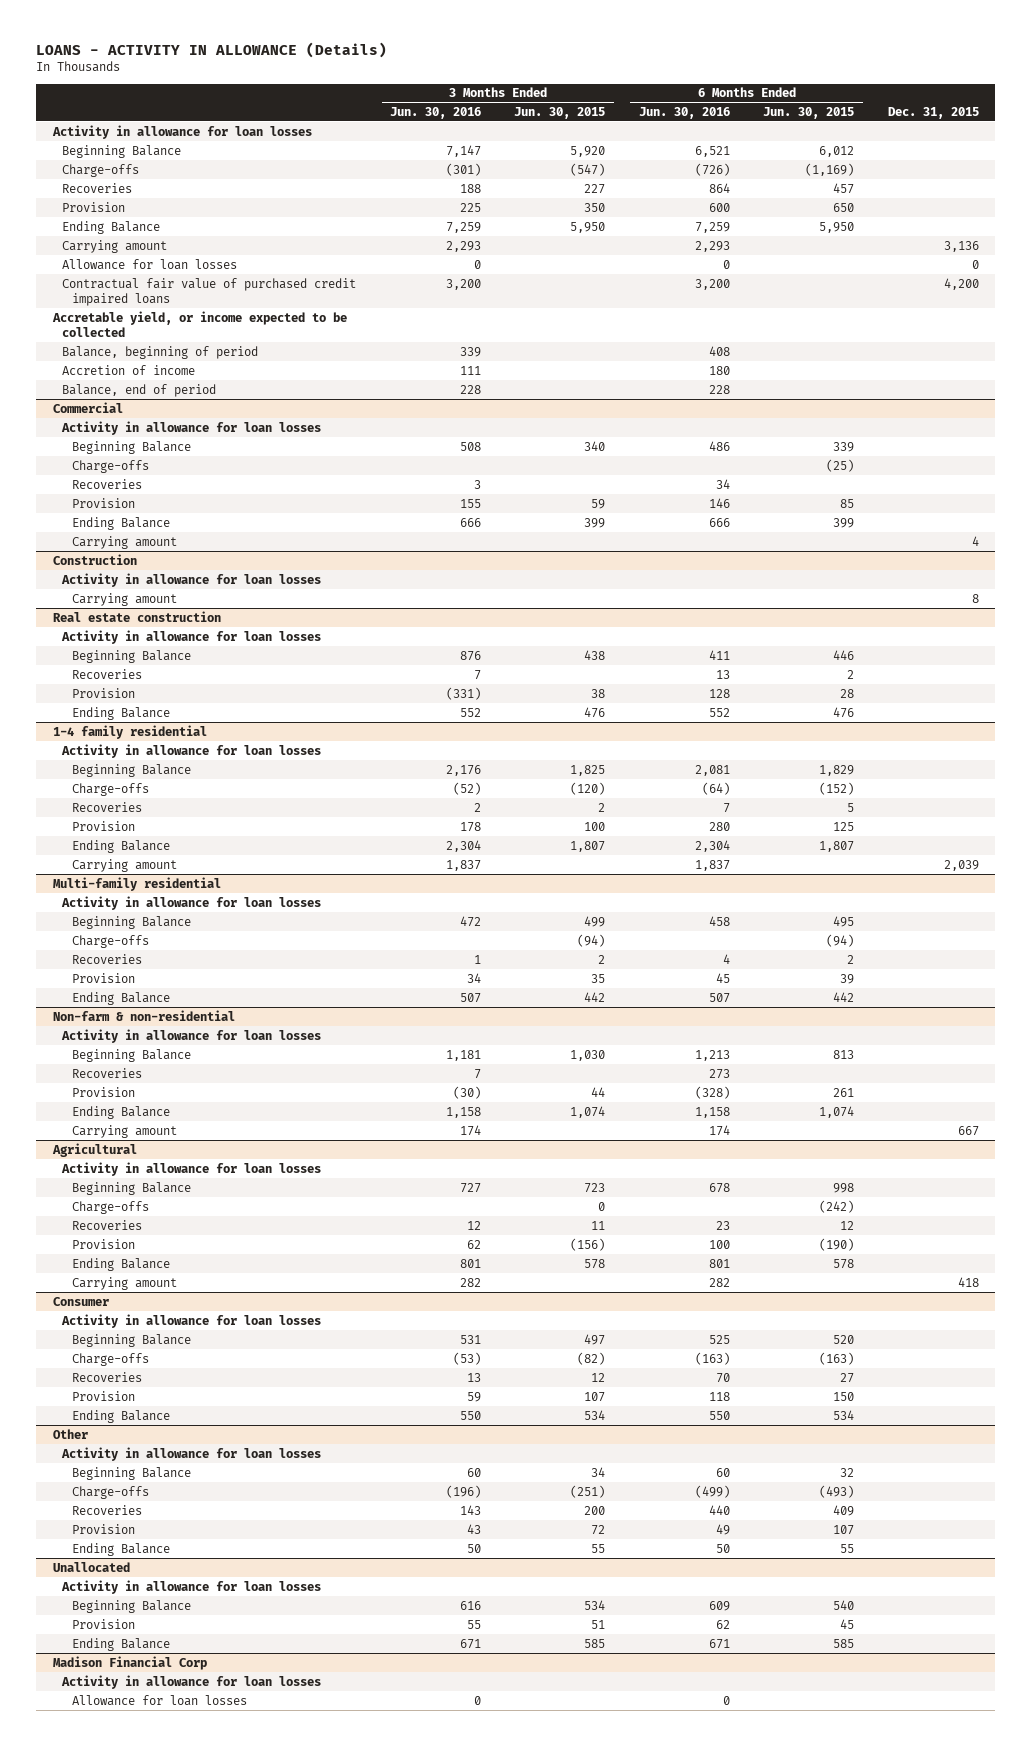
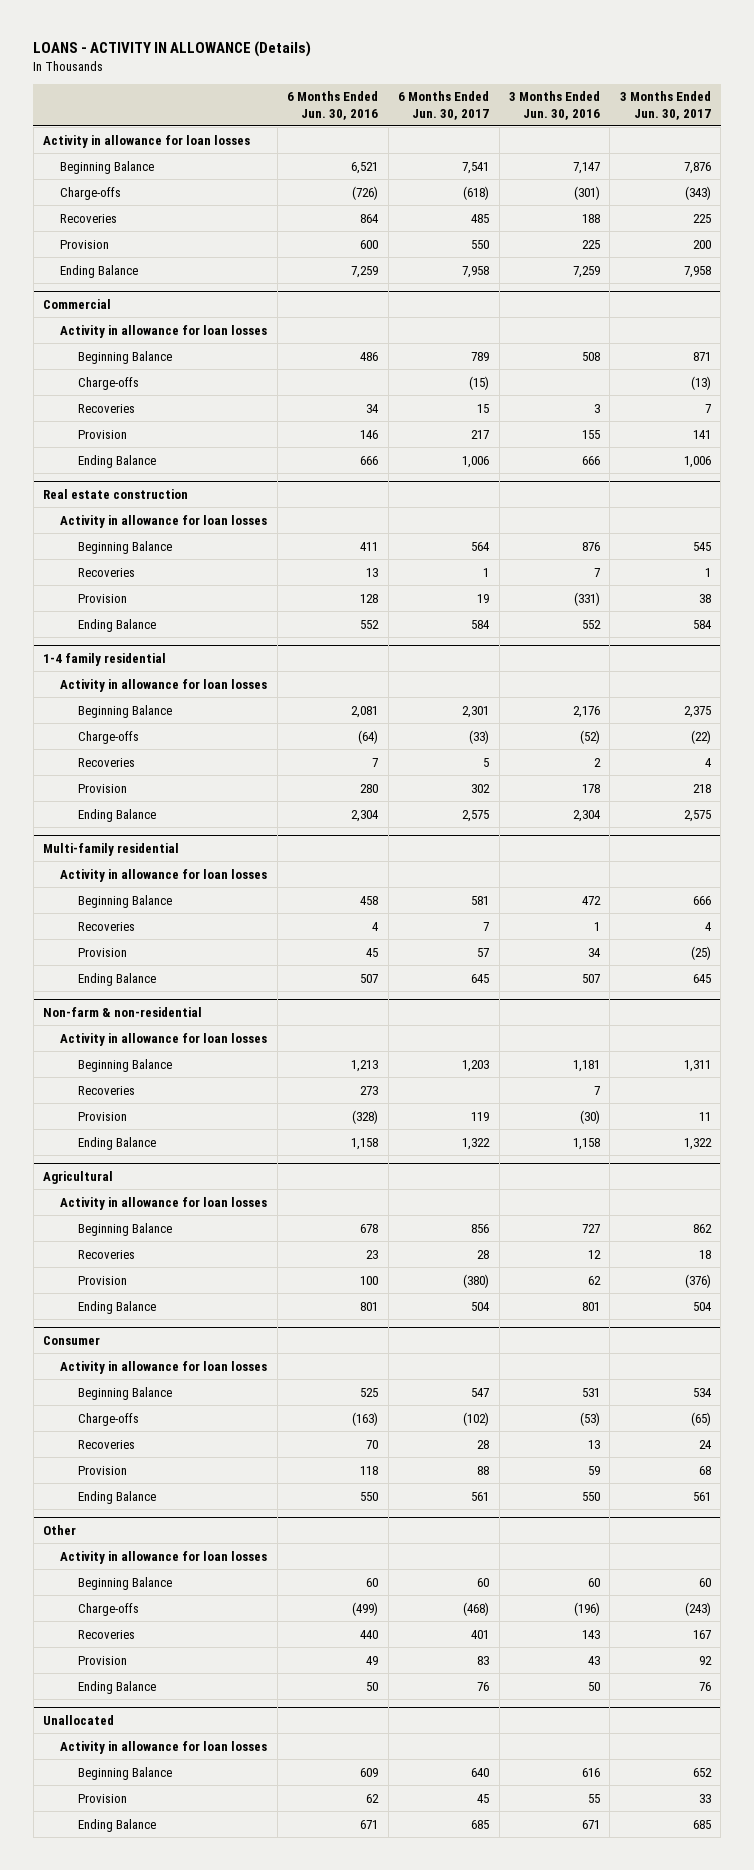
- | 3 Months Ended Jun. 30, 2016 | 3 Months Ended Jun. 30, 2015 | 6 Months Ended Jun. 30, 2016 | 6 Months Ended Jun. 30, 2015 | Dec. 31, 2015
+ | 6 Months Ended Jun. 30, 2016 | 6 Months Ended Jun. 30, 2017 | 3 Months Ended Jun. 30, 2016 | 3 Months Ended Jun. 30, 2017
- Carrying amount | 2,293 | | 2,293 | | 3,136
- Allowance for loan losses | 0 | | 0 | | 0
- Contractual fair value of purchased credit impaired loans | 3,200 | | 3,200 | | 4,200
- Accretable yield, or income expected to be collected
- Balance, beginning of period | 339 | | 408 | |
- Accretion of income | 111 | | 180 | |
- Balance, end of period | 228 | | 228 | |
@ Commercial
- Carrying amount | | | | | 4
- Construction
- Activity in allowance for loan losses
- Carrying amount | | | | | 8
@ 1-4 family residential
- Carrying amount | 1,837 | | 1,837 | | 2,039
@ Multi-family residential
- Charge-offs | | (94) | | (94) |
@ Non-farm & non-residential
- Carrying amount | 174 | | 174 | | 667
@ Agricultural
- Charge-offs | | 0 | | (242) |
- Carrying amount | 282 | | 282 | | 418
- Madison Financial Corp
- Activity in allowance for loan losses
- Allowance for loan losses | 0 | | 0 | |

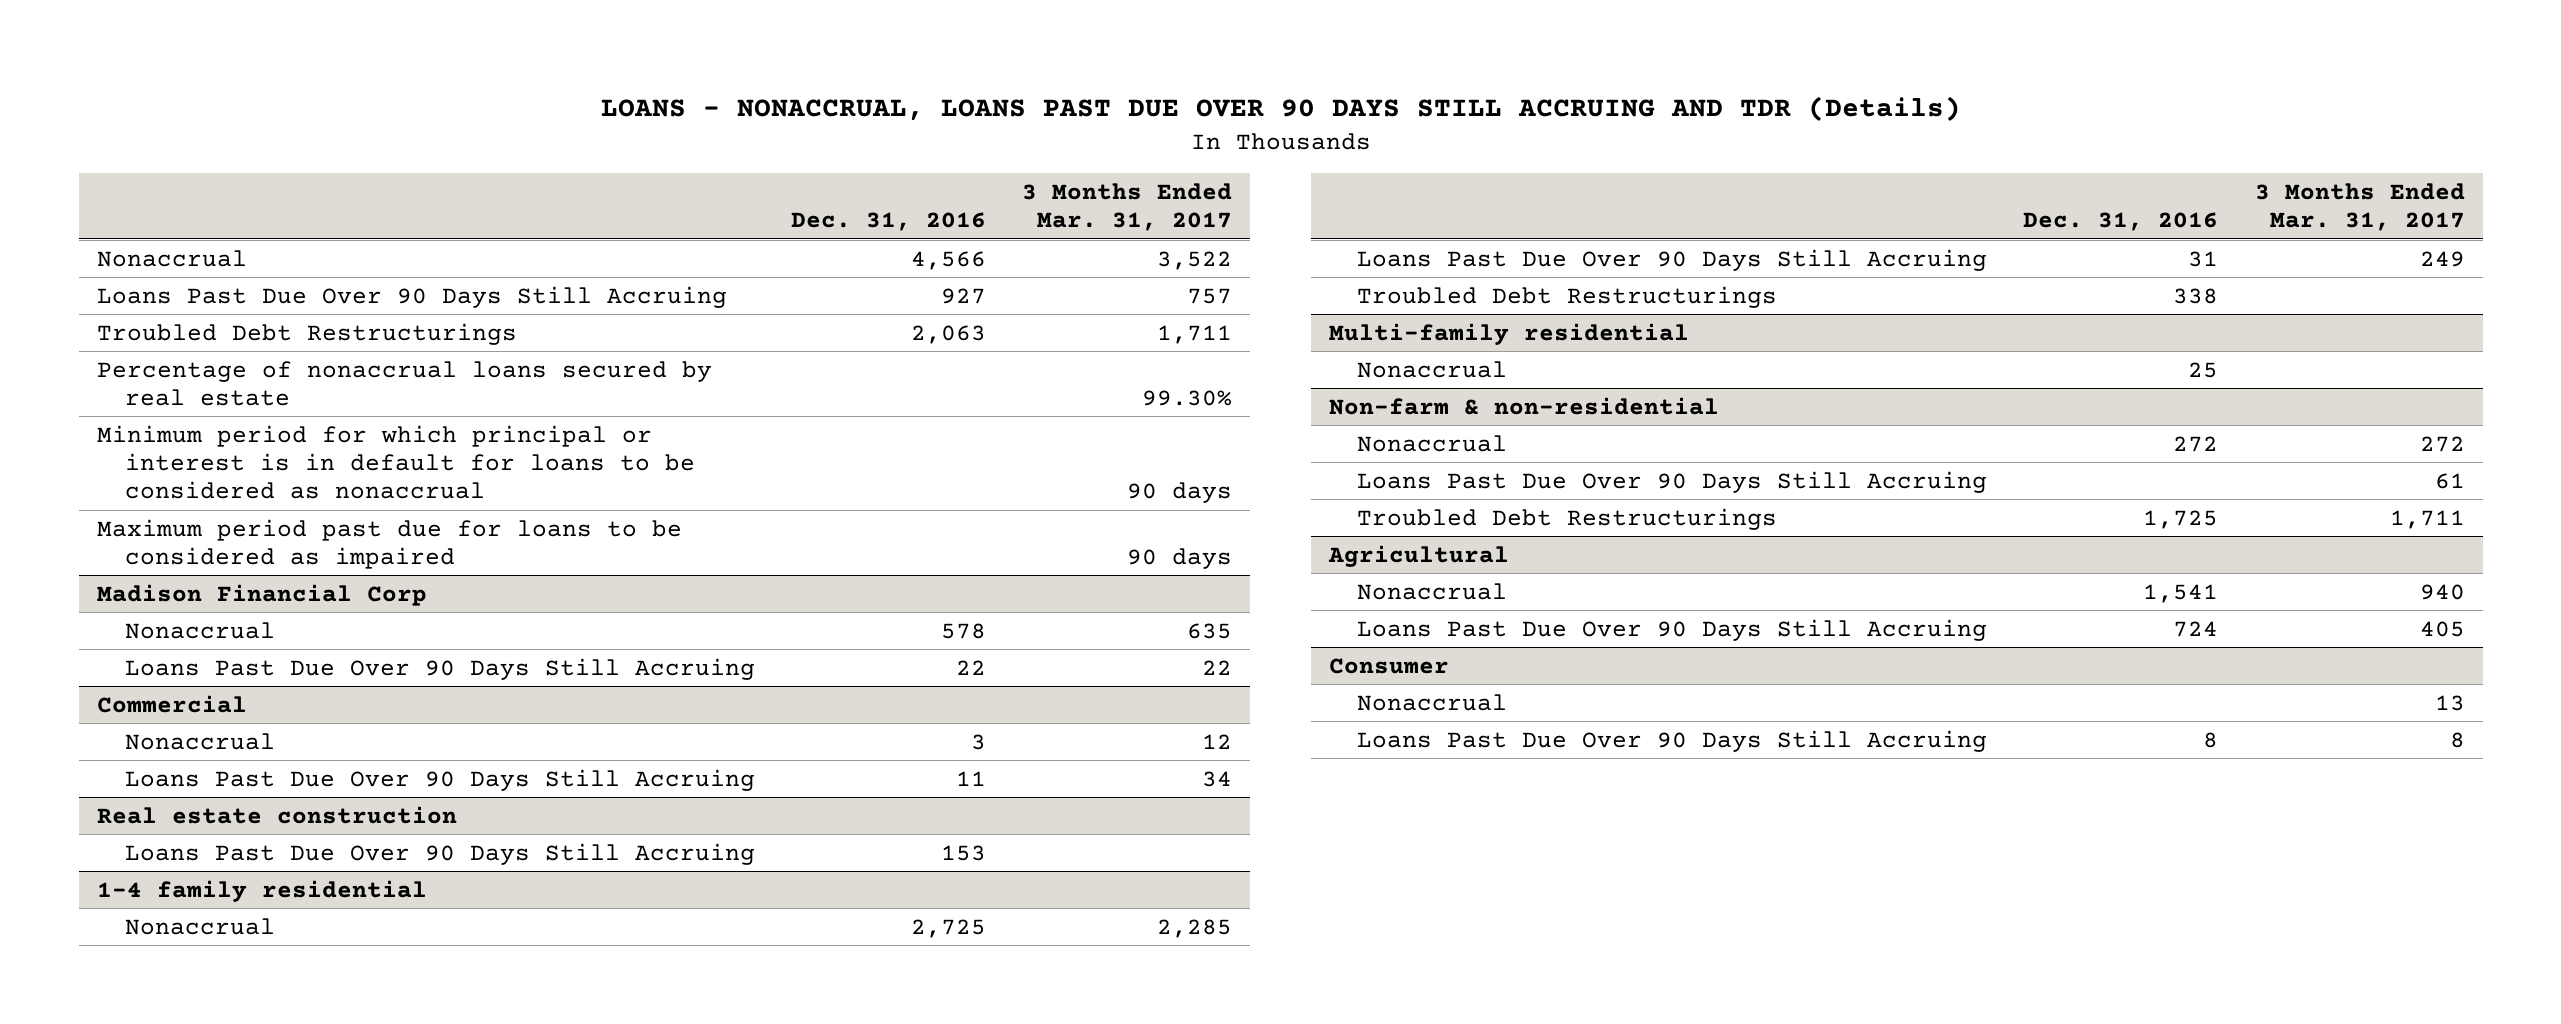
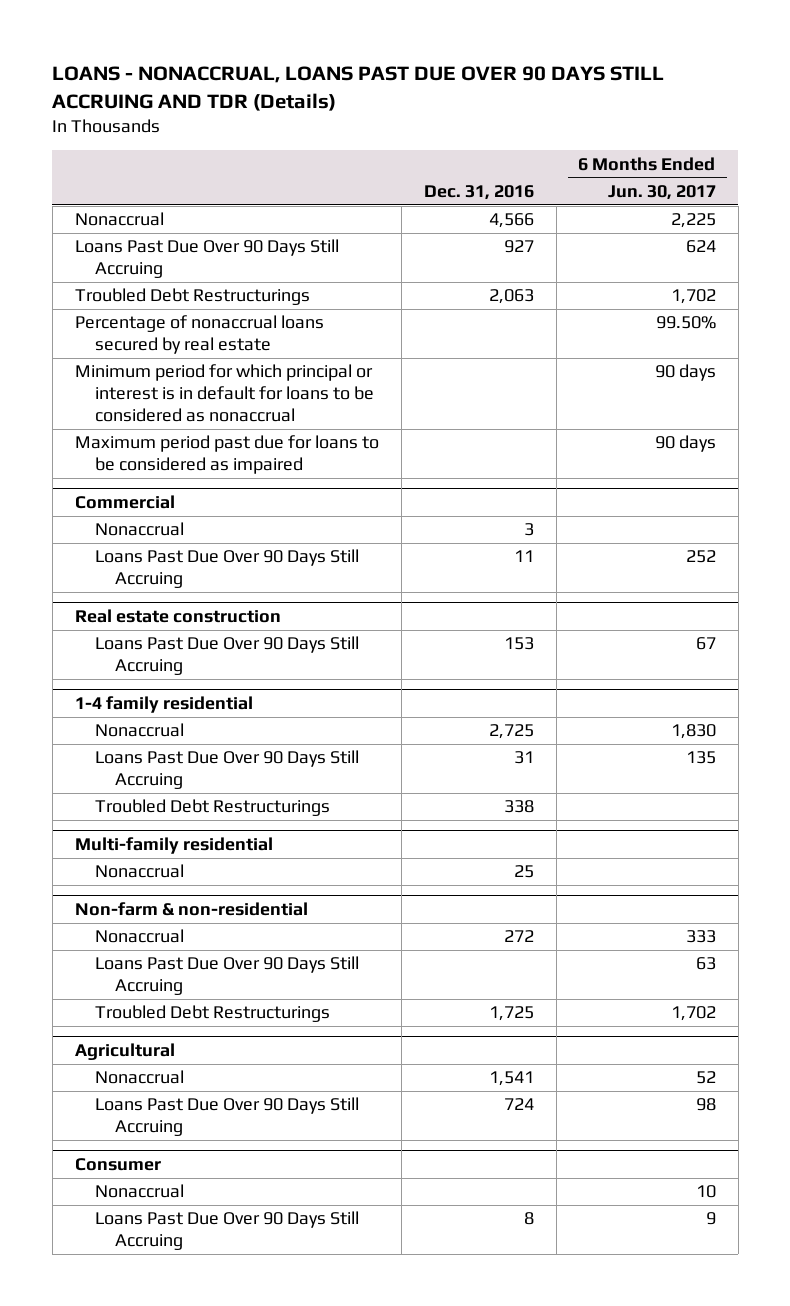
- | Dec. 31, 2016 | 3 Months Ended Mar. 31, 2017
+ | Dec. 31, 2016 | 6 Months Ended Jun. 30, 2017
- Madison Financial Corp
- Nonaccrual | 578 | 635
- Loans Past Due Over 90 Days Still Accruing | 22 | 22

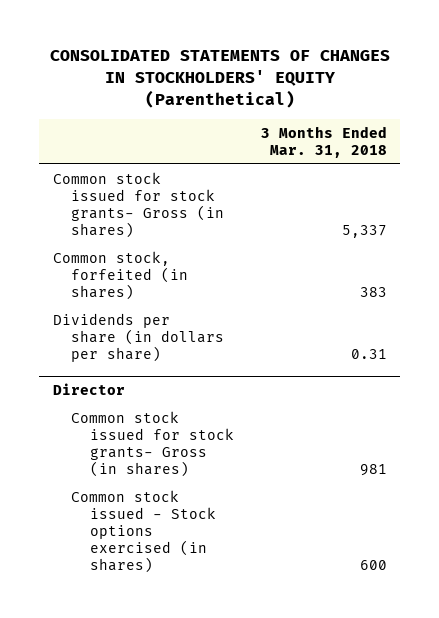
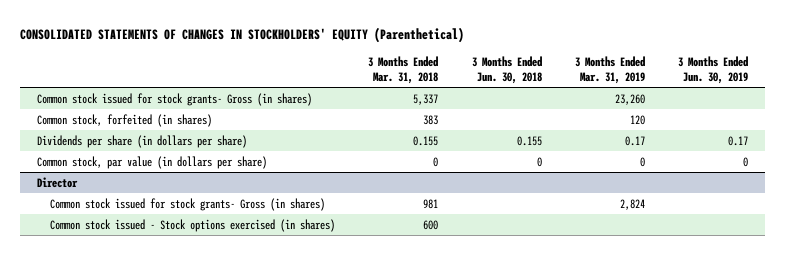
- | 3 Months Ended Mar. 31, 2018
+ | 3 Months Ended Mar. 31, 2018 | 3 Months Ended Jun. 30, 2018 | 3 Months Ended Mar. 31, 2019 | 3 Months Ended Jun. 30, 2019
- Dividends per share (in dollars per share) | 0.31
+ Dividends per share (in dollars per share) | 0.155 | 0.155 | 0.17 | 0.17
+ Common stock, par value (in dollars per share) | 0 | 0 | 0 | 0

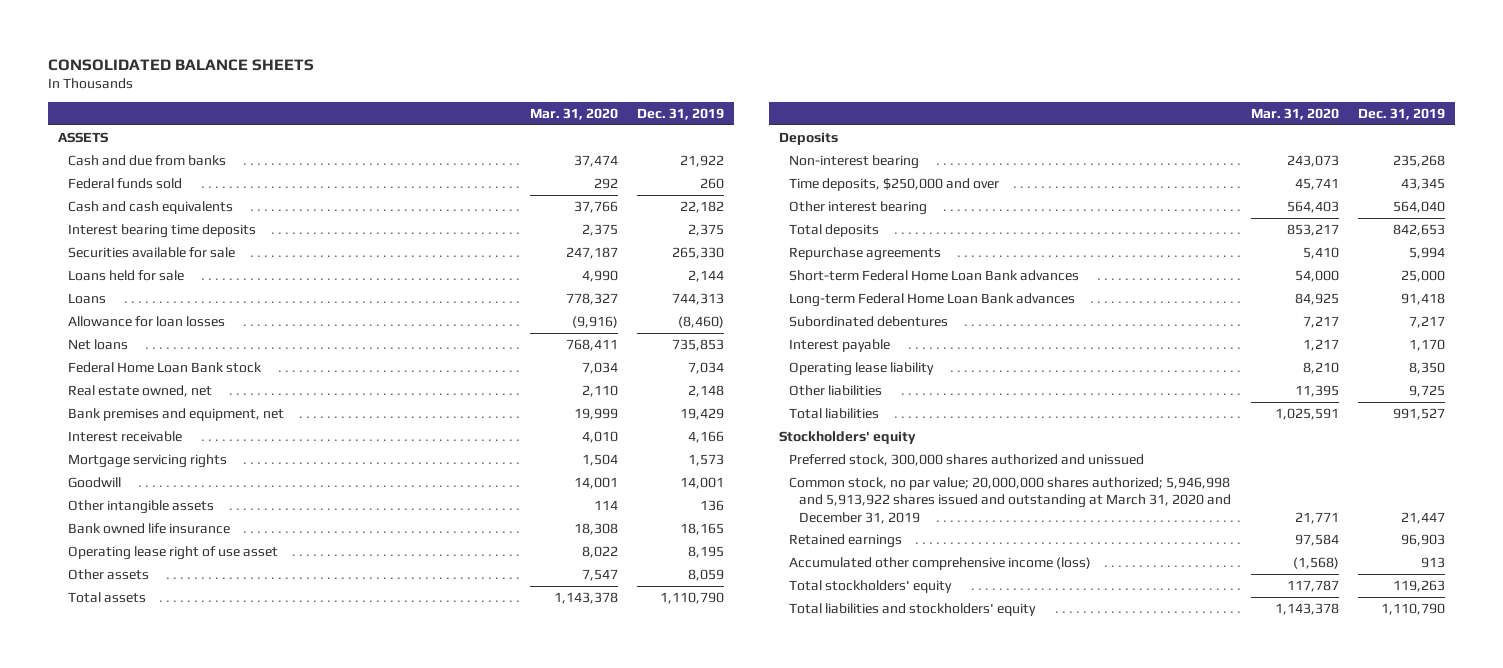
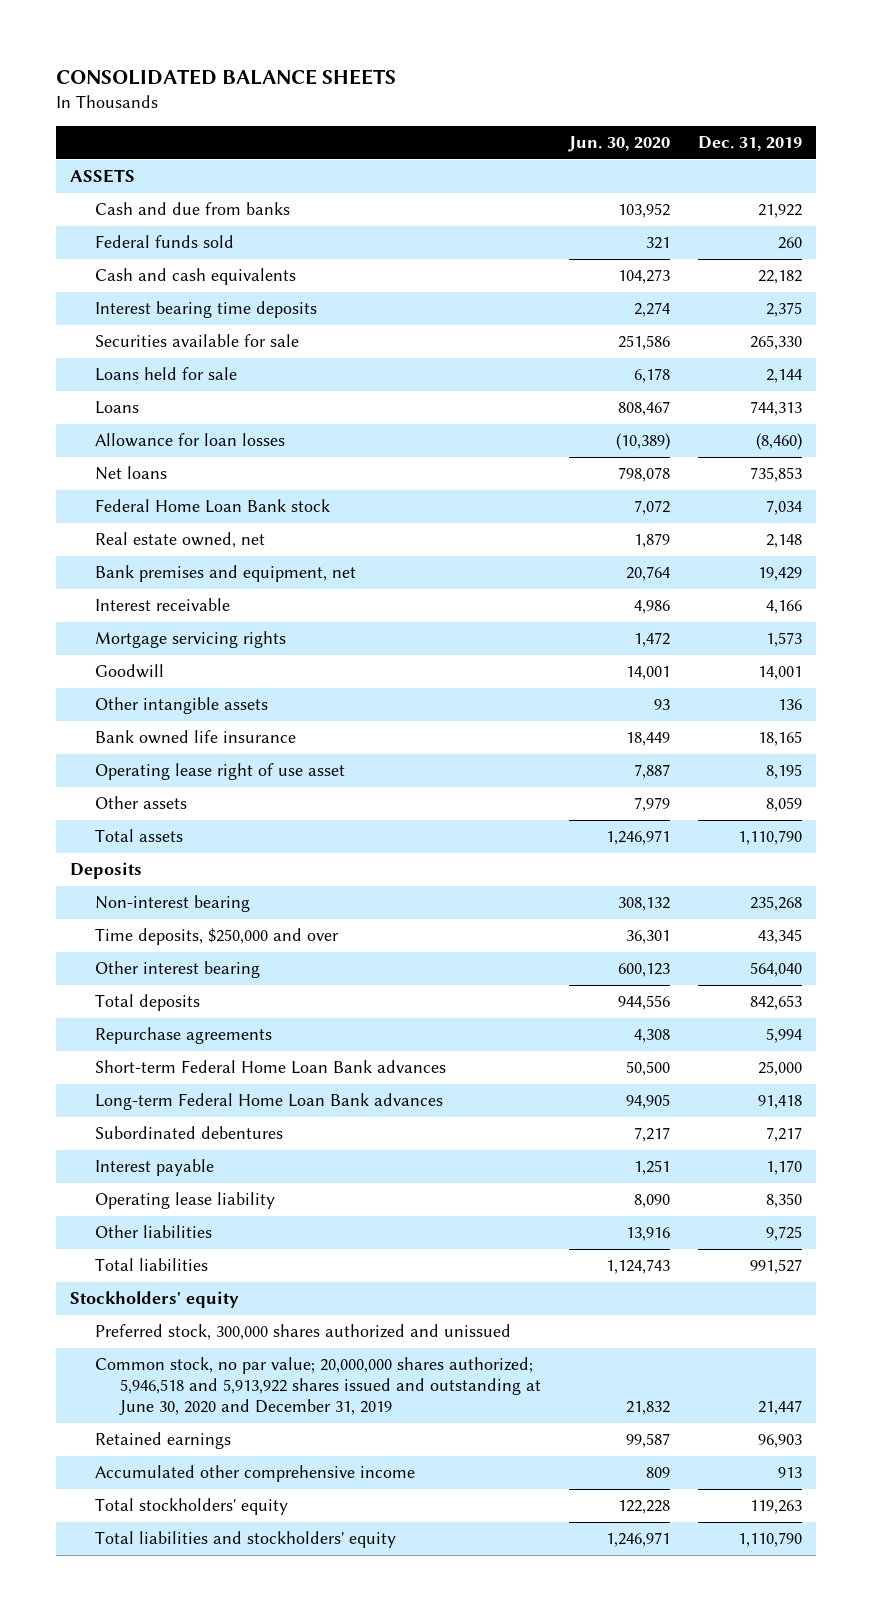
- | Mar. 31, 2020 | Dec. 31, 2019
+ | Jun. 30, 2020 | Dec. 31, 2019
- Common stock, no par value; 20,000,000 shares authorized; 5,946,998 and 5,913,922 shares issued and outstanding at March 31, 2020 and December 31, 2019 | 21,771 | 21,447
+ Common stock, no par value; 20,000,000 shares authorized; 5,946,518 and 5,913,922 shares issued and outstanding at June 30, 2020 and December 31, 2019 | 21,832 | 21,447
- Accumulated other comprehensive income (loss) | (1,568) | 913
+ Accumulated other comprehensive income | 809 | 913

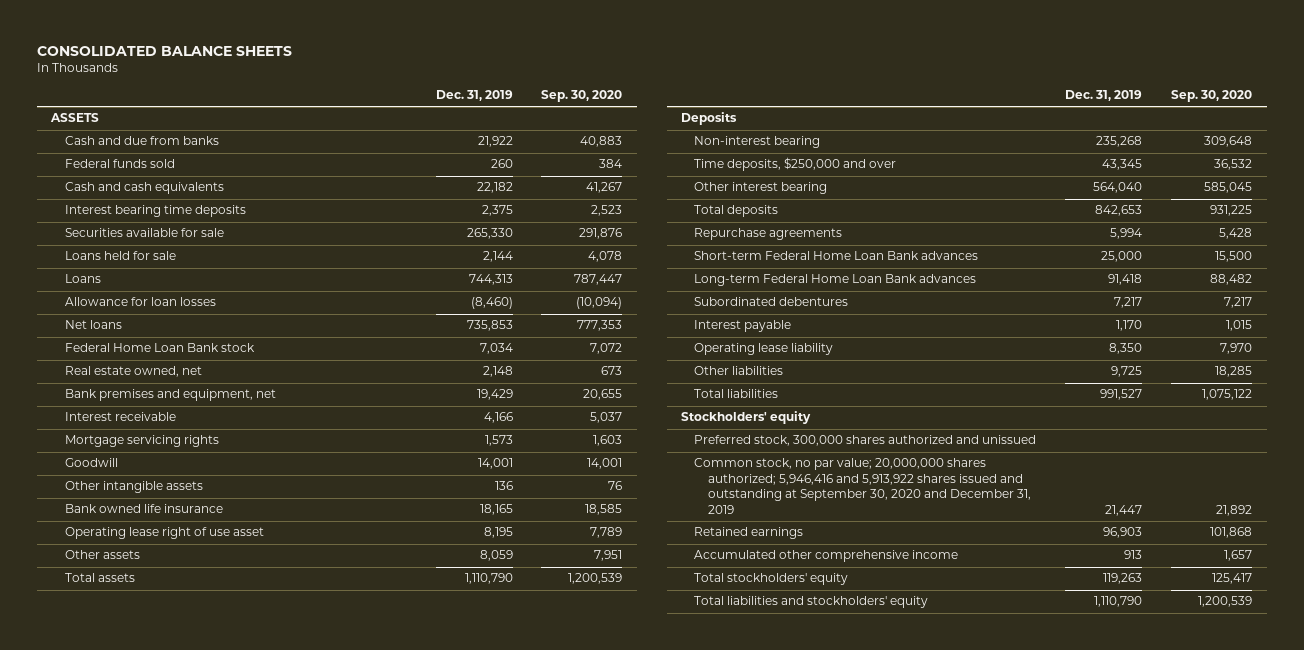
- | Jun. 30, 2020 | Dec. 31, 2019
+ | Dec. 31, 2019 | Sep. 30, 2020
- Common stock, no par value; 20,000,000 shares authorized; 5,946,518 and 5,913,922 shares issued and outstanding at June 30, 2020 and December 31, 2019 | 21,832 | 21,447
+ Common stock, no par value; 20,000,000 shares authorized; 5,946,416 and 5,913,922 shares issued and outstanding at September 30, 2020 and December 31, 2019 | 21,447 | 21,892

